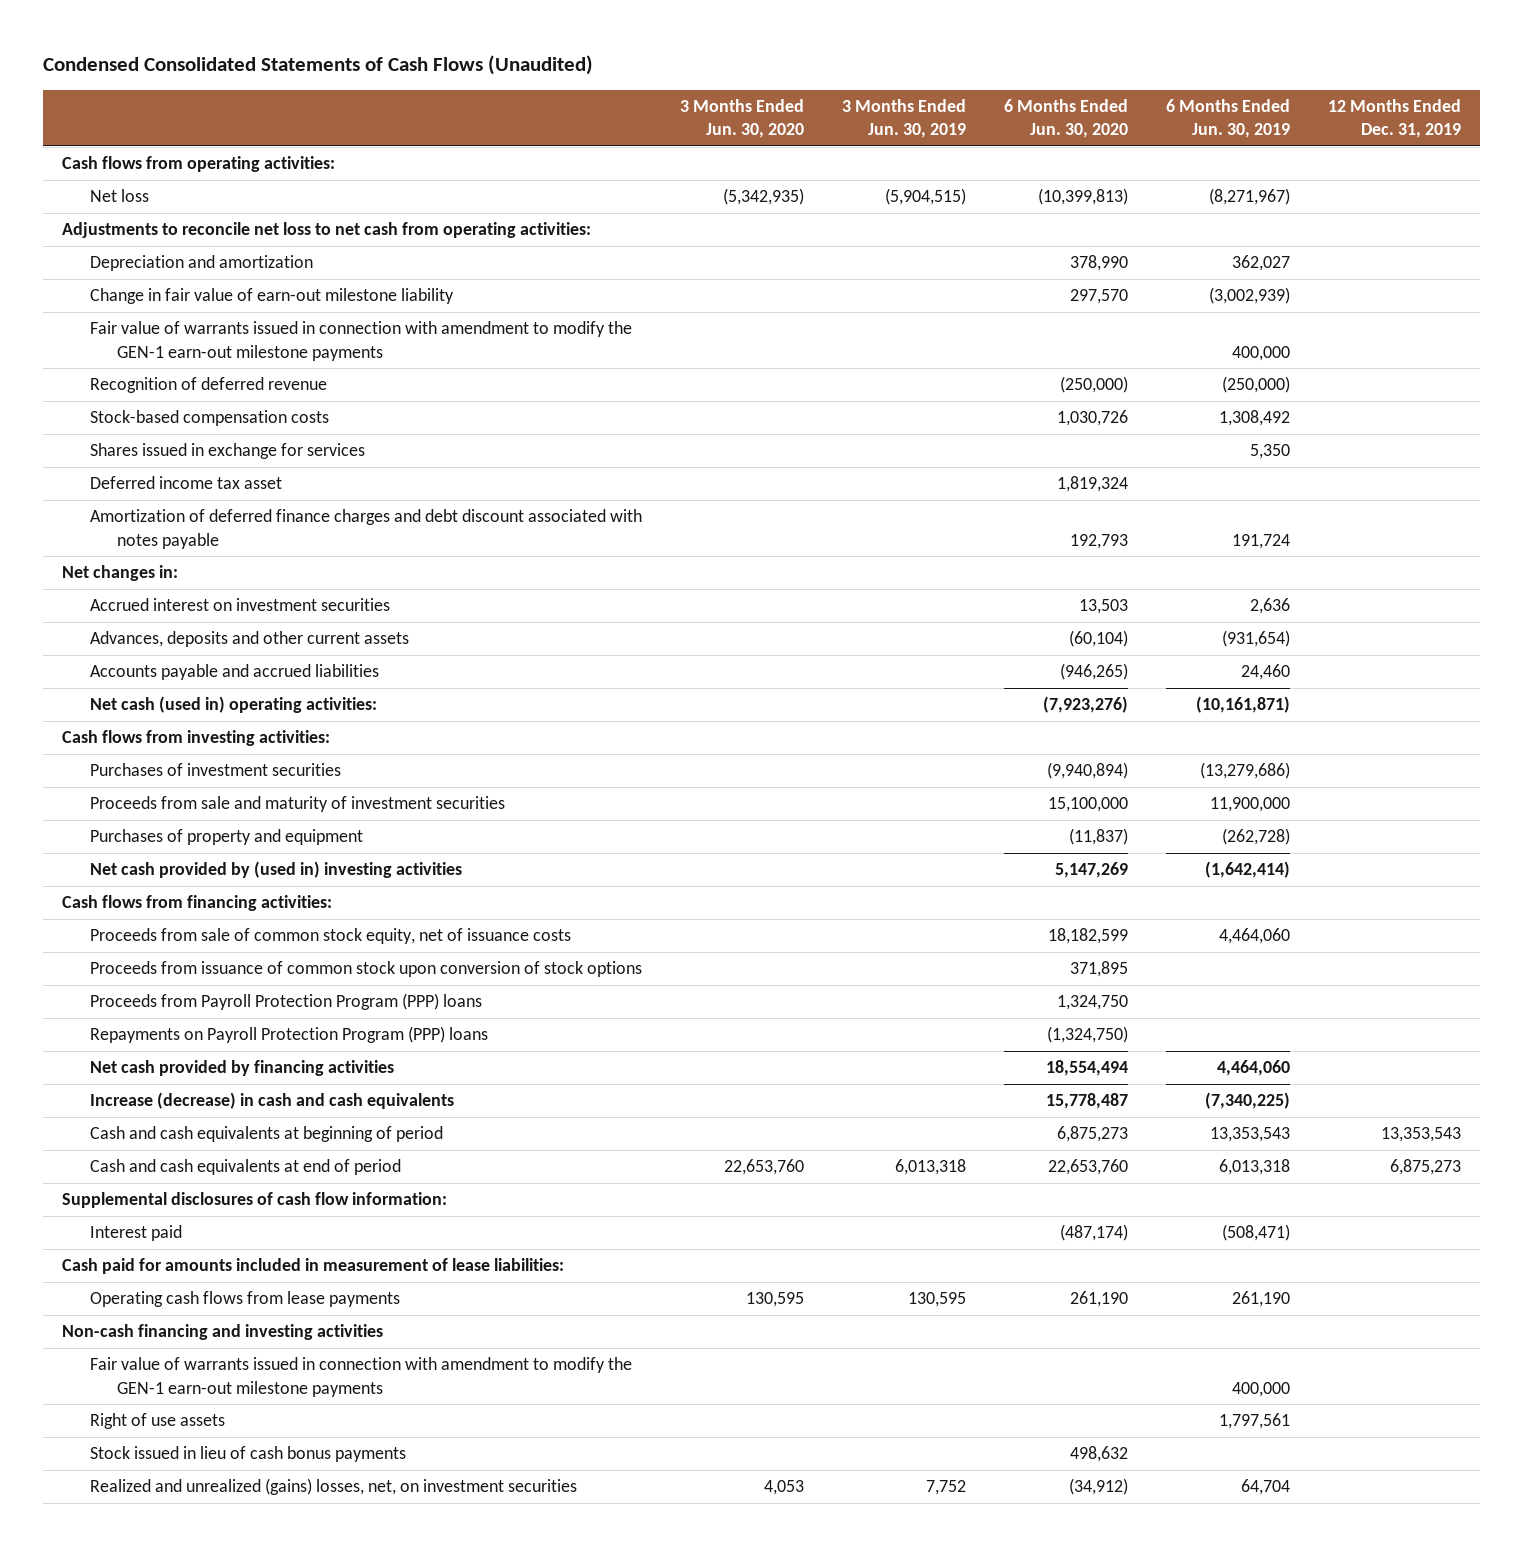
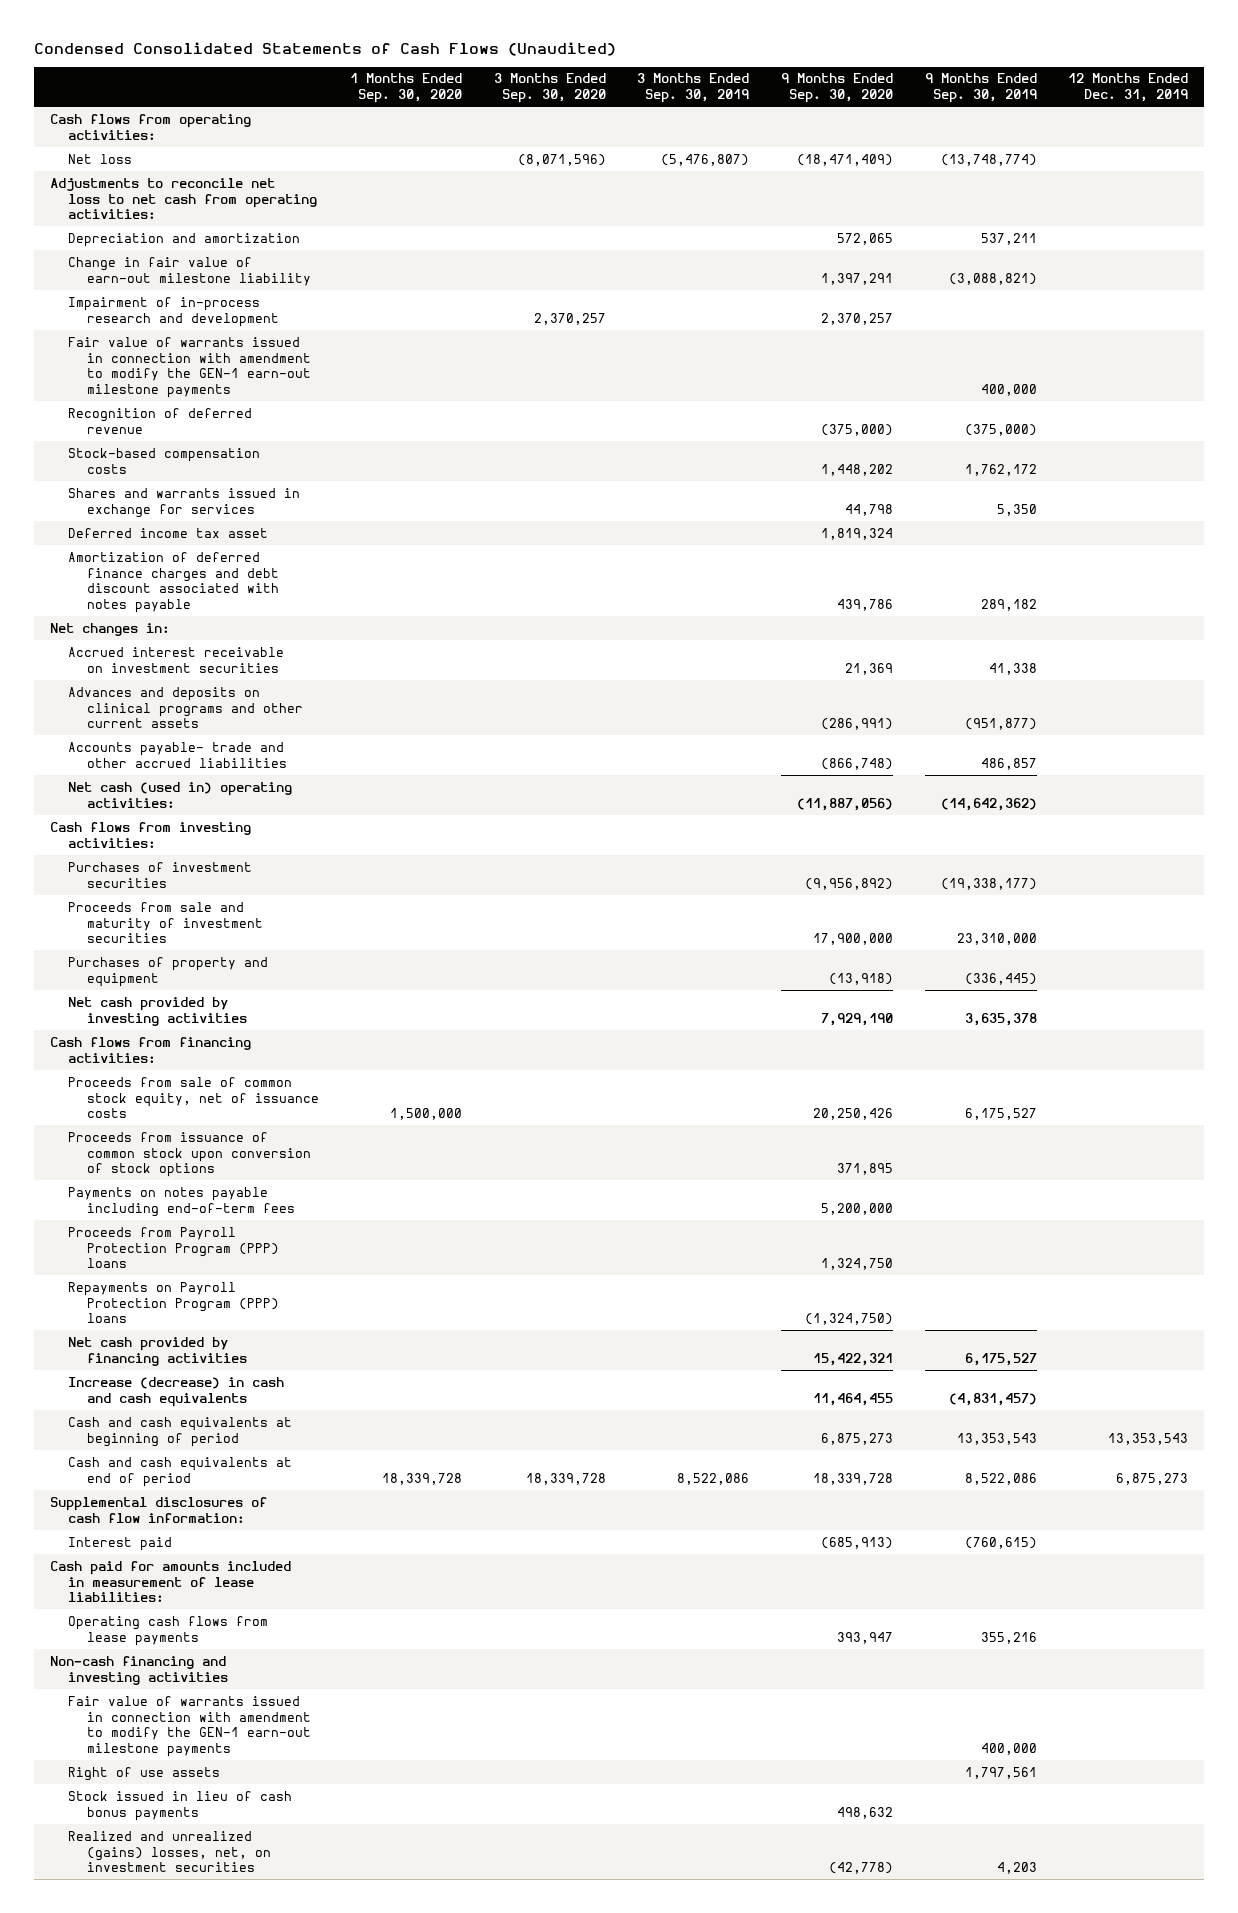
- | 3 Months Ended Jun. 30, 2020 | 3 Months Ended Jun. 30, 2019 | 6 Months Ended Jun. 30, 2020 | 6 Months Ended Jun. 30, 2019 | 12 Months Ended Dec. 31, 2019
+ | 1 Months Ended Sep. 30, 2020 | 3 Months Ended Sep. 30, 2020 | 3 Months Ended Sep. 30, 2019 | 9 Months Ended Sep. 30, 2020 | 9 Months Ended Sep. 30, 2019 | 12 Months Ended Dec. 31, 2019
+ Impairment of in-process research and development | | 2,370,257 | | 2,370,257 | |
- Shares issued in exchange for services | | | | 5,350 |
+ Shares and warrants issued in exchange for services | | | | 44,798 | 5,350 |
- Accrued interest on investment securities | | | 13,503 | 2,636 |
- Advances, deposits and other current assets | | | (60,104) | (931,654) |
- Accounts payable and accrued liabilities | | | (946,265) | 24,460 |
+ Accrued interest receivable on investment securities | | | | 21,369 | 41,338 |
+ Advances and deposits on clinical programs and other current assets | | | | (286,991) | (951,877) |
+ Accounts payable- trade and other accrued liabilities | | | | (866,748) | 486,857 |
- Net cash provided by (used in) investing activities | | | 5,147,269 | (1,642,414) |
+ Net cash provided by investing activities | | | | 7,929,190 | 3,635,378 |
+ Payments on notes payable including end-of-term fees | | | | 5,200,000 | |

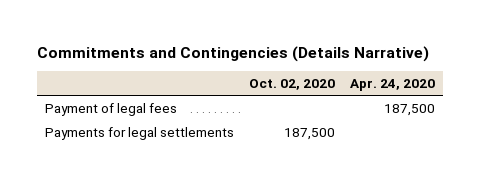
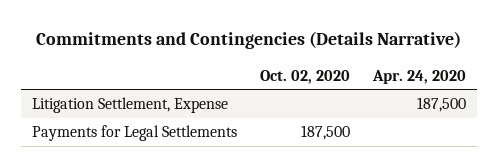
- Payment of legal fees | | 187,500
- Payments for legal settlements | 187,500 |
+ Litigation Settlement, Expense | | 187,500
+ Payments for Legal Settlements | 187,500 |

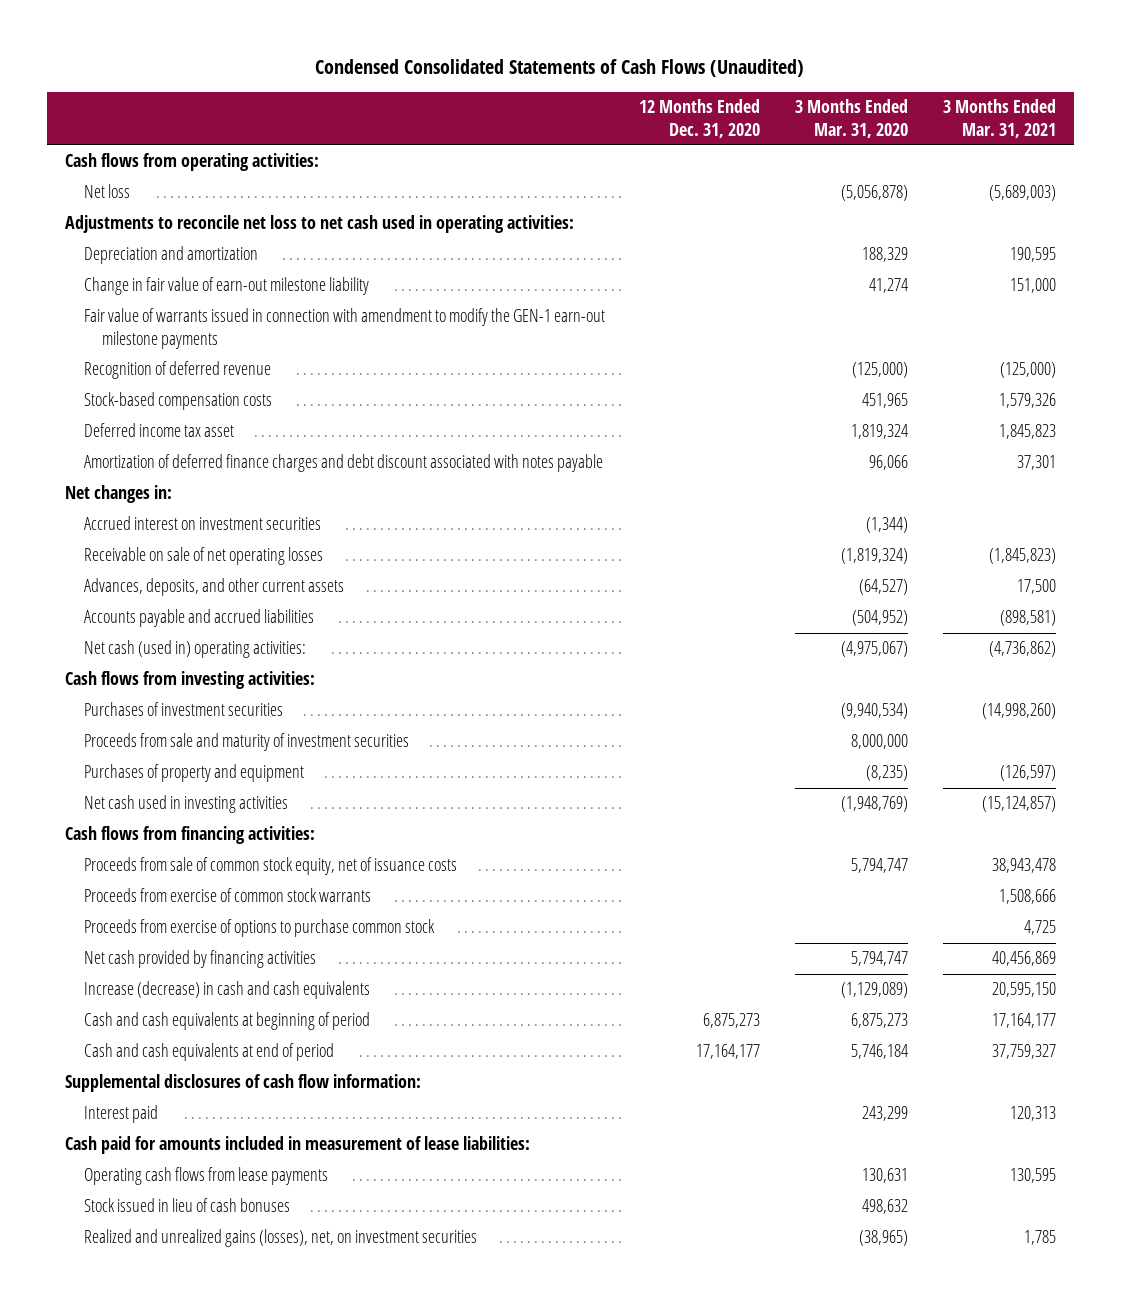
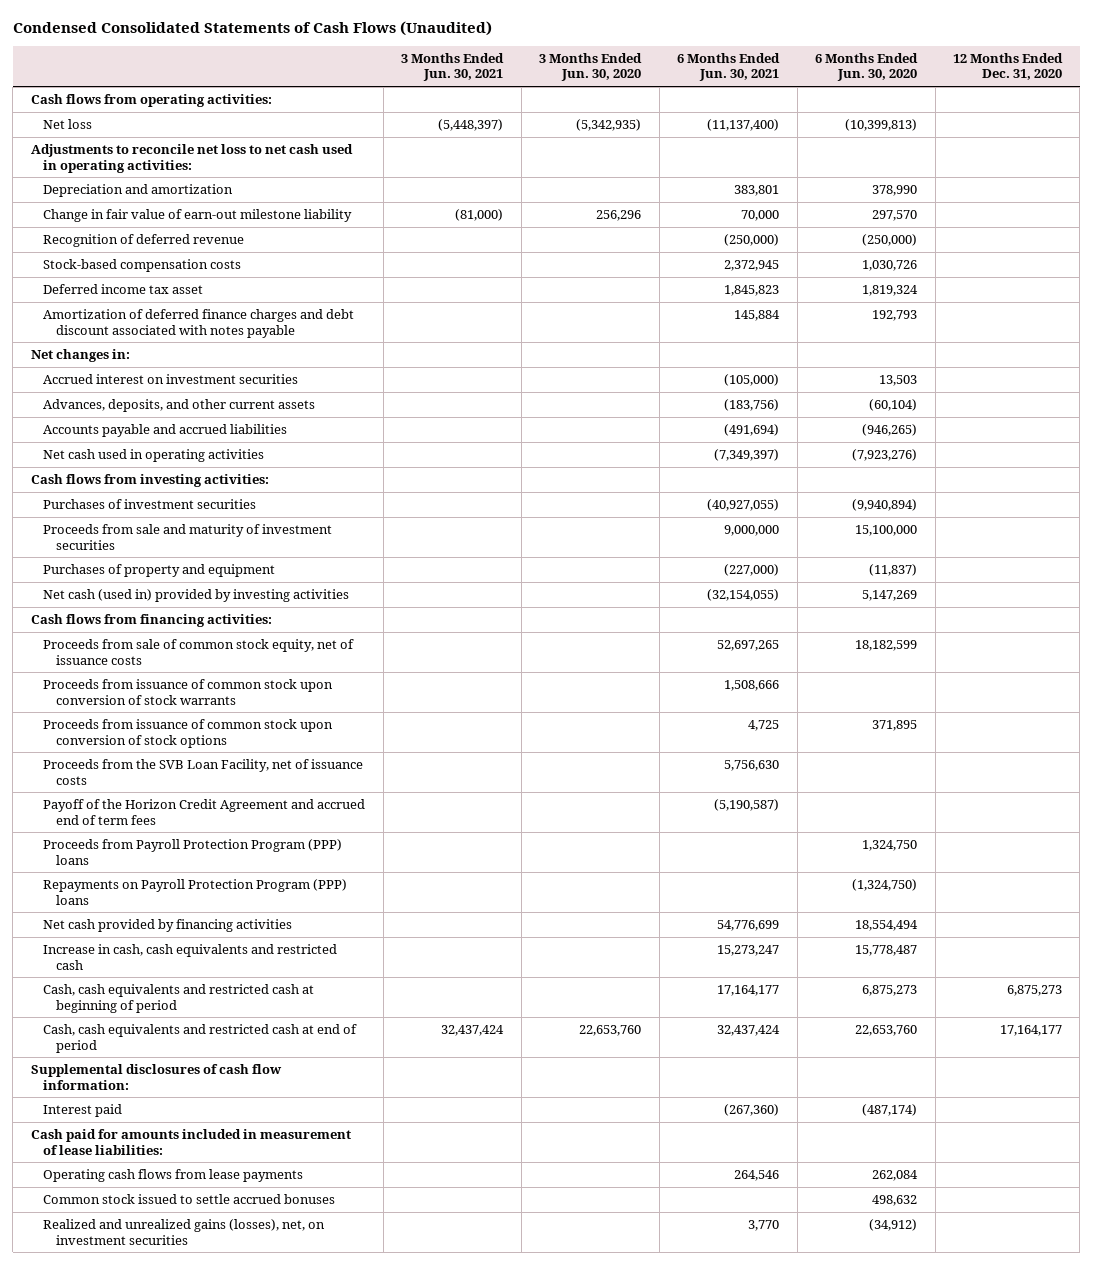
- | 12 Months Ended Dec. 31, 2020 | 3 Months Ended Mar. 31, 2020 | 3 Months Ended Mar. 31, 2021
+ | 3 Months Ended Jun. 30, 2021 | 3 Months Ended Jun. 30, 2020 | 6 Months Ended Jun. 30, 2021 | 6 Months Ended Jun. 30, 2020 | 12 Months Ended Dec. 31, 2020
- Fair value of warrants issued in connection with amendment to modify the GEN-1 earn-out milestone payments
- Receivable on sale of net operating losses | | (1,819,324) | (1,845,823)
- Net cash (used in) operating activities: | | (4,975,067) | (4,736,862)
+ Net cash used in operating activities | | | (7,349,397) | (7,923,276) |
- Net cash used in investing activities | | (1,948,769) | (15,124,857)
+ Net cash (used in) provided by investing activities | | | (32,154,055) | 5,147,269 |
- Proceeds from exercise of common stock warrants | | | 1,508,666
- Proceeds from exercise of options to purchase common stock | | | 4,725
+ Proceeds from issuance of common stock upon conversion of stock warrants | | | 1,508,666 | |
+ Proceeds from issuance of common stock upon conversion of stock options | | | 4,725 | 371,895 |
+ Proceeds from the SVB Loan Facility, net of issuance costs | | | 5,756,630 | |
+ Payoff of the Horizon Credit Agreement and accrued end of term fees | | | (5,190,587) | |
+ Proceeds from Payroll Protection Program (PPP) loans | | | | 1,324,750 |
+ Repayments on Payroll Protection Program (PPP) loans | | | | (1,324,750) |
- Increase (decrease) in cash and cash equivalents | | (1,129,089) | 20,595,150
- Cash and cash equivalents at beginning of period | 6,875,273 | 6,875,273 | 17,164,177
- Cash and cash equivalents at end of period | 17,164,177 | 5,746,184 | 37,759,327
+ Increase in cash, cash equivalents and restricted cash | | | 15,273,247 | 15,778,487 |
+ Cash, cash equivalents and restricted cash at beginning of period | | | 17,164,177 | 6,875,273 | 6,875,273
+ Cash, cash equivalents and restricted cash at end of period | 32,437,424 | 22,653,760 | 32,437,424 | 22,653,760 | 17,164,177
- Stock issued in lieu of cash bonuses | | 498,632 |
+ Common stock issued to settle accrued bonuses | | | | 498,632 |

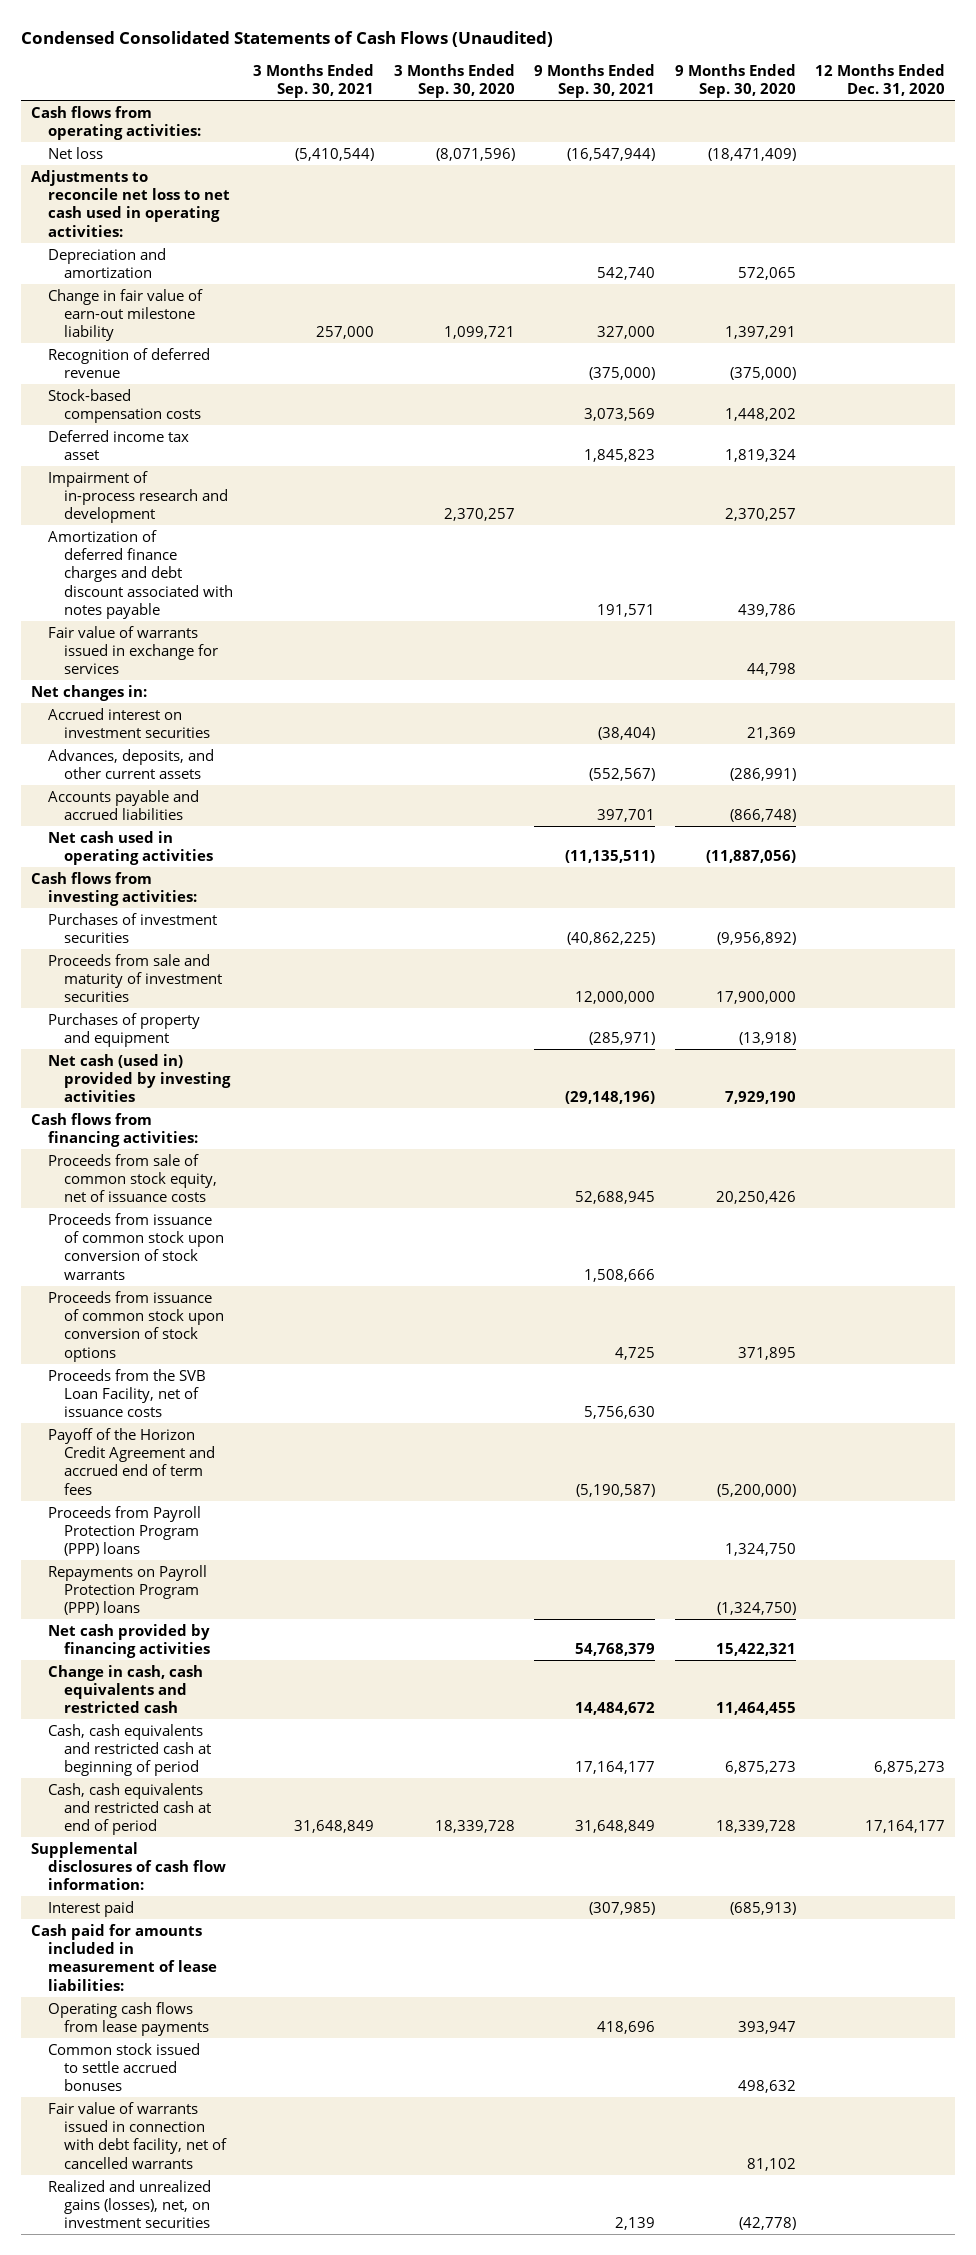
- | 3 Months Ended Jun. 30, 2021 | 3 Months Ended Jun. 30, 2020 | 6 Months Ended Jun. 30, 2021 | 6 Months Ended Jun. 30, 2020 | 12 Months Ended Dec. 31, 2020
+ | 3 Months Ended Sep. 30, 2021 | 3 Months Ended Sep. 30, 2020 | 9 Months Ended Sep. 30, 2021 | 9 Months Ended Sep. 30, 2020 | 12 Months Ended Dec. 31, 2020
+ Impairment of in-process research and development | | 2,370,257 | | 2,370,257 |
+ Fair value of warrants issued in exchange for services | | | | 44,798 |
- Increase in cash, cash equivalents and restricted cash | | | 15,273,247 | 15,778,487 |
+ Change in cash, cash equivalents and restricted cash | | | 14,484,672 | 11,464,455 |
+ Fair value of warrants issued in connection with debt facility, net of cancelled warrants | | | | 81,102 |

